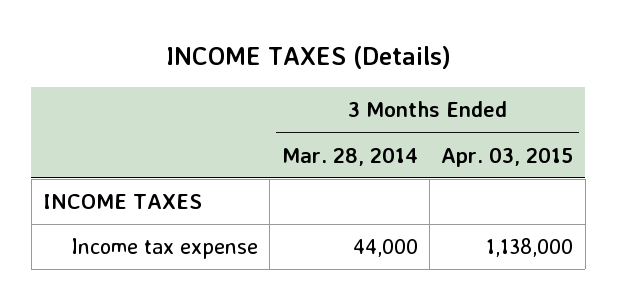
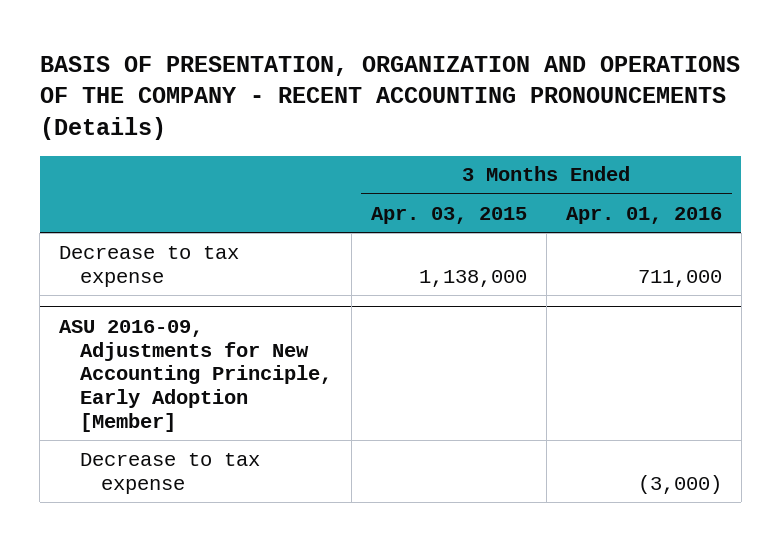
- INCOME TAXES (Details)
+ BASIS OF PRESENTATION, ORGANIZATION AND OPERATIONS OF THE COMPANY - RECENT ACCOUNTING PRONOUNCEMENTS (Details)
- | 3 Months Ended Mar. 28, 2014 | 3 Months Ended Apr. 03, 2015
+ | 3 Months Ended Apr. 03, 2015 | 3 Months Ended Apr. 01, 2016
- INCOME TAXES
- Income tax expense | 44,000 | 1,138,000
+ Decrease to tax expense | 1,138,000 | 711,000
+ ASU 2016-09, Adjustments for New Accounting Principle, Early Adoption [Member]
+ Decrease to tax expense | | (3,000)

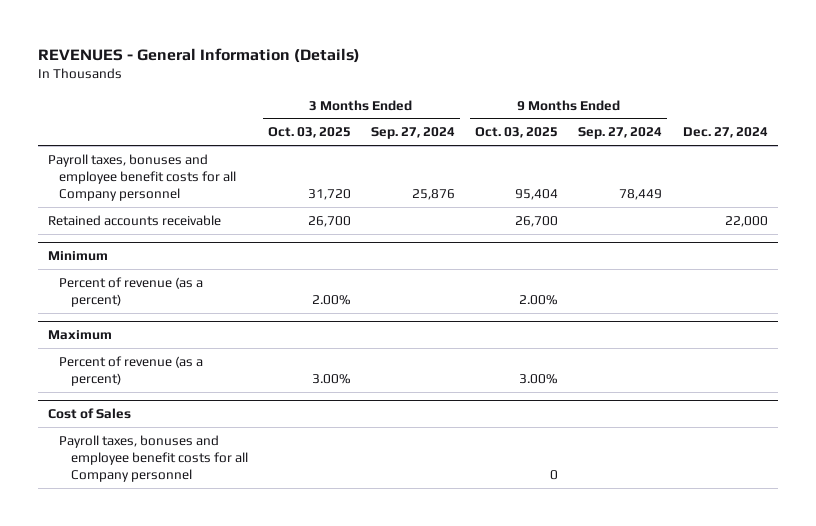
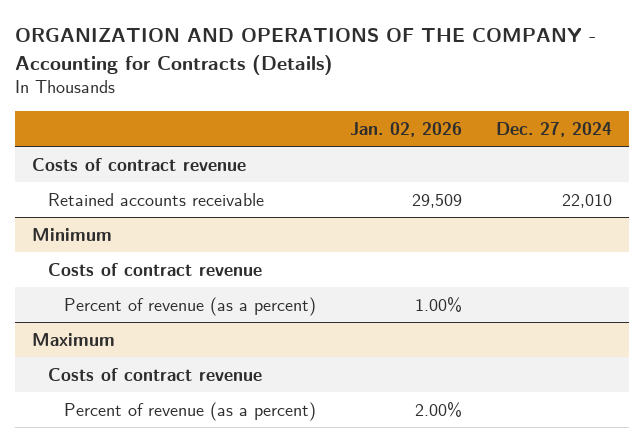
- REVENUES - General Information (Details)
+ ORGANIZATION AND OPERATIONS OF THE COMPANY - Accounting for Contracts (Details)
- | 3 Months Ended Oct. 03, 2025 | 3 Months Ended Sep. 27, 2024 | 9 Months Ended Oct. 03, 2025 | 9 Months Ended Sep. 27, 2024 | Dec. 27, 2024
+ | Jan. 02, 2026 | Dec. 27, 2024
- Payroll taxes, bonuses and employee benefit costs for all Company personnel | 31,720 | 25,876 | 95,404 | 78,449 |
- Retained accounts receivable | 26,700 | | 26,700 | | 22,000
+ Costs of contract revenue
+ Retained accounts receivable | 29,509 | 22,010
@ Minimum
+ Costs of contract revenue
@ Maximum
+ Costs of contract revenue
- Cost of Sales
- Payroll taxes, bonuses and employee benefit costs for all Company personnel | | | 0 | |

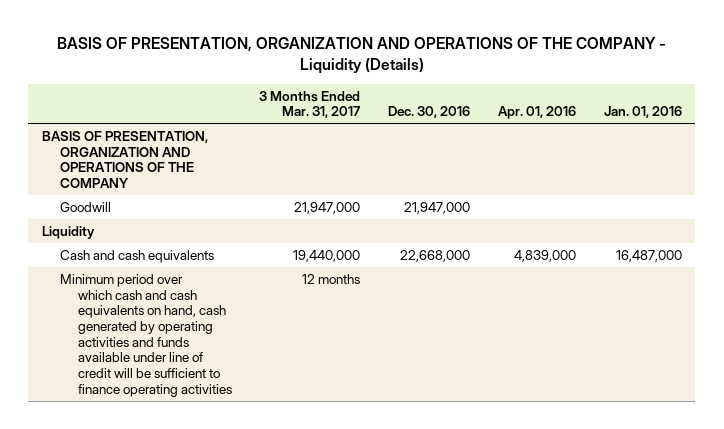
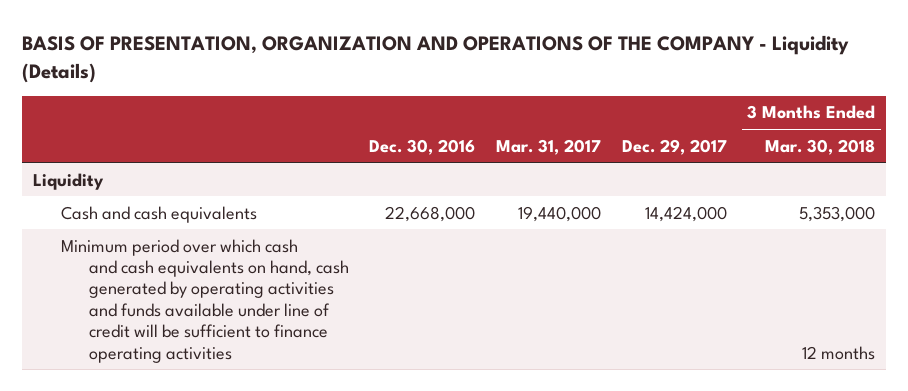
- | 3 Months Ended Mar. 31, 2017 | Dec. 30, 2016 | Apr. 01, 2016 | Jan. 01, 2016
+ | Dec. 30, 2016 | Mar. 31, 2017 | Dec. 29, 2017 | 3 Months Ended Mar. 30, 2018
- BASIS OF PRESENTATION, ORGANIZATION AND OPERATIONS OF THE COMPANY
- Goodwill | 21,947,000 | 21,947,000 | |

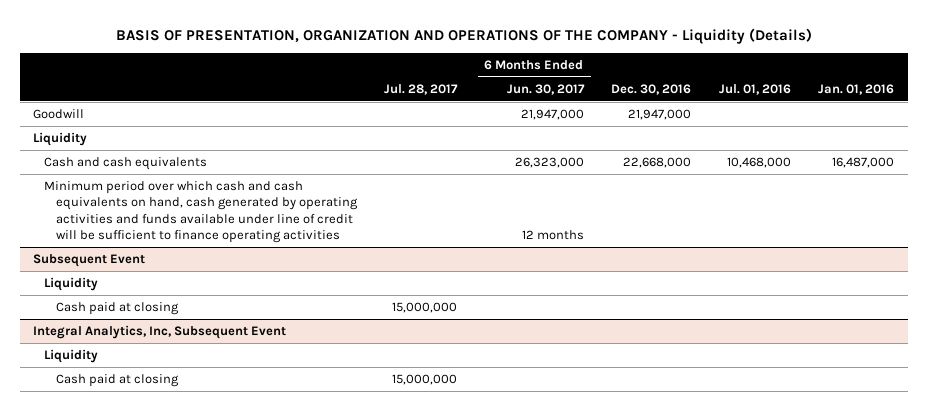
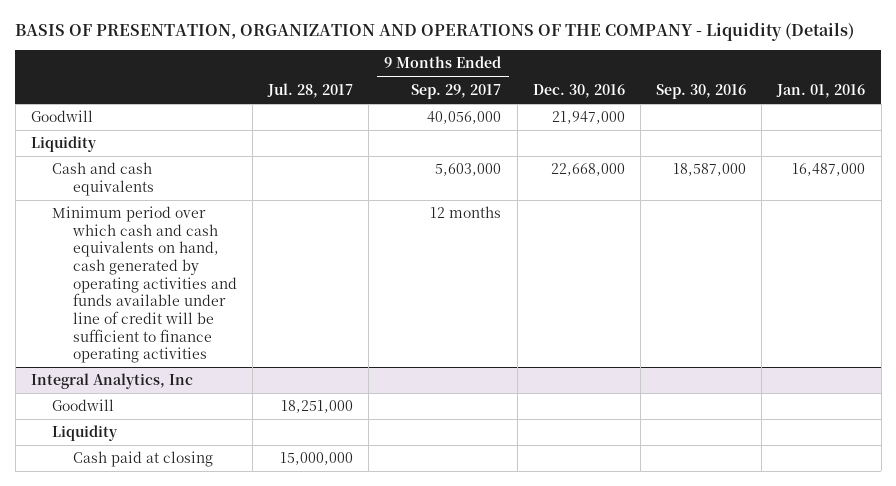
- | Jul. 28, 2017 | 6 Months Ended Jun. 30, 2017 | Dec. 30, 2016 | Jul. 01, 2016 | Jan. 01, 2016
+ | Jul. 28, 2017 | 9 Months Ended Sep. 29, 2017 | Dec. 30, 2016 | Sep. 30, 2016 | Jan. 01, 2016
- Subsequent Event
- Liquidity
- Cash paid at closing | 15,000,000 | | | |
- Integral Analytics, Inc, Subsequent Event
+ Integral Analytics, Inc
+ Goodwill | 18,251,000 | | | |

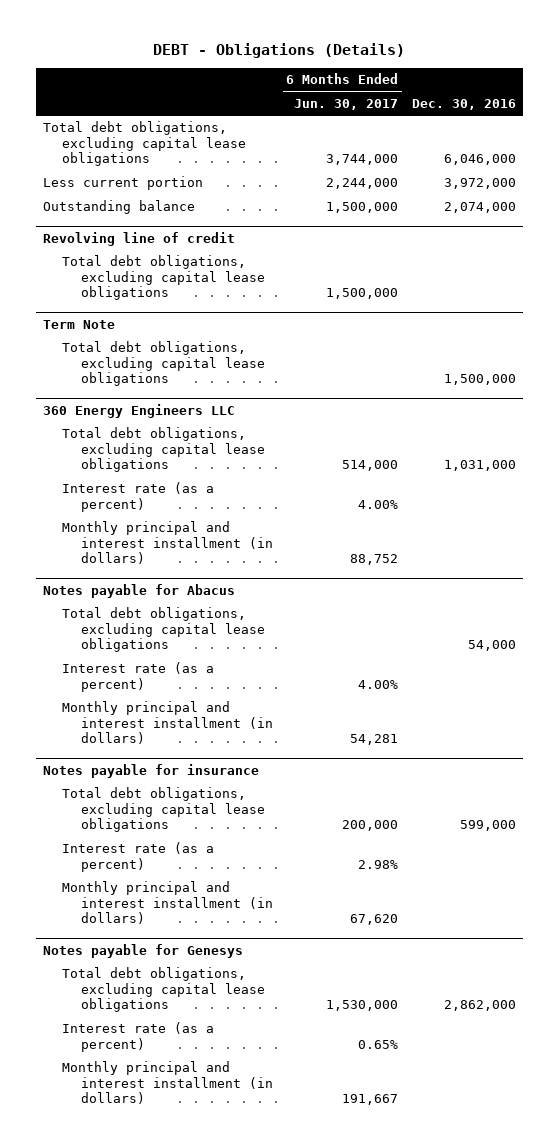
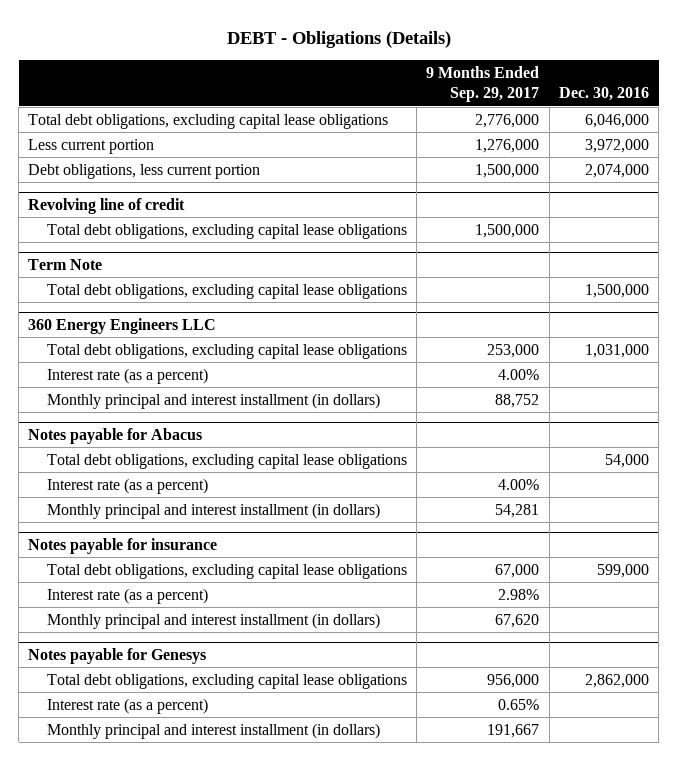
- | 6 Months Ended Jun. 30, 2017 | Dec. 30, 2016
+ | 9 Months Ended Sep. 29, 2017 | Dec. 30, 2016
- Outstanding balance | 1,500,000 | 2,074,000
+ Debt obligations, less current portion | 1,500,000 | 2,074,000

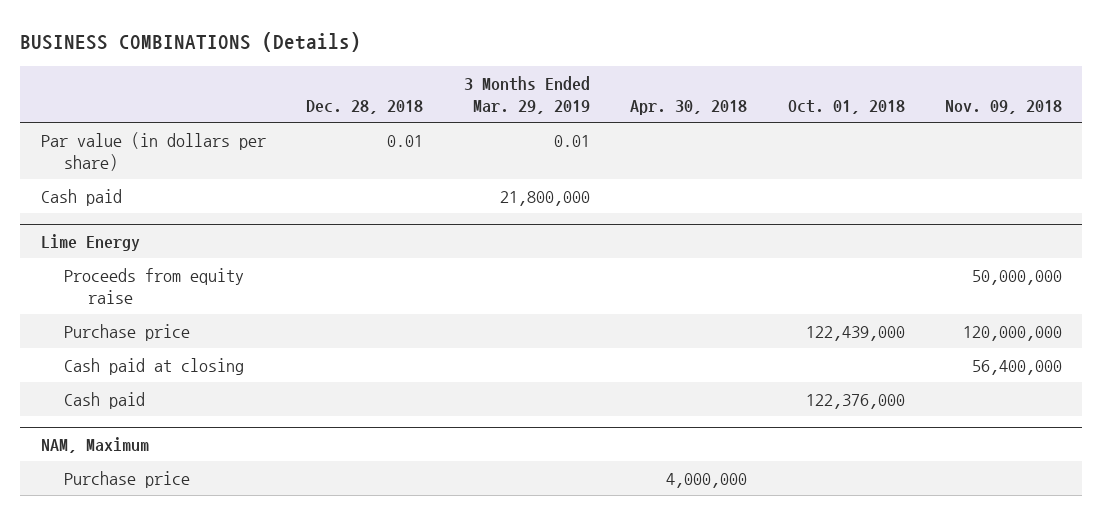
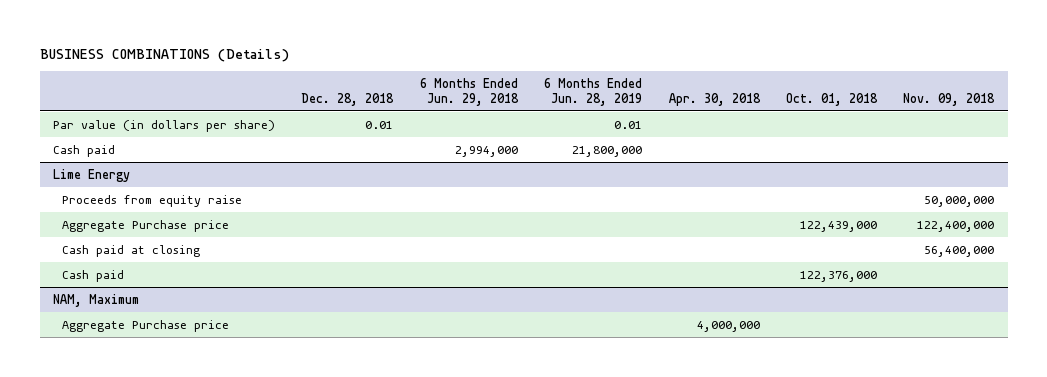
- | Dec. 28, 2018 | 3 Months Ended Mar. 29, 2019 | Apr. 30, 2018 | Oct. 01, 2018 | Nov. 09, 2018
+ | Dec. 28, 2018 | 6 Months Ended Jun. 29, 2018 | 6 Months Ended Jun. 28, 2019 | Apr. 30, 2018 | Oct. 01, 2018 | Nov. 09, 2018
@ Lime Energy
- Purchase price | | | | 122,439,000 | 120,000,000
+ Aggregate Purchase price | | | | | 122,439,000 | 122,400,000
@ NAM, Maximum
- Purchase price | | | 4,000,000 | |
+ Aggregate Purchase price | | | | 4,000,000 | |

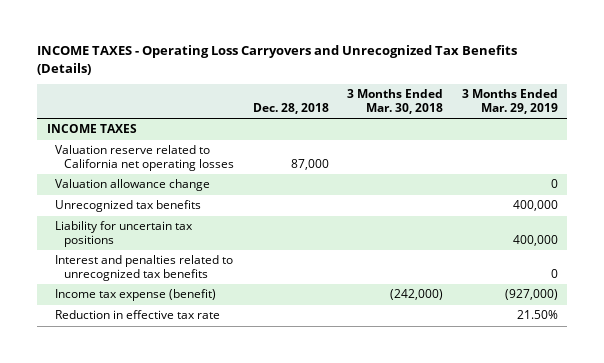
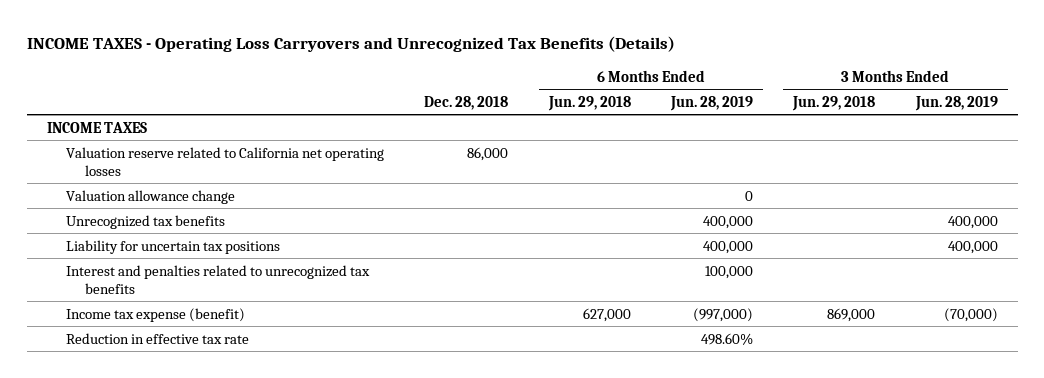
- | Dec. 28, 2018 | 3 Months Ended Mar. 30, 2018 | 3 Months Ended Mar. 29, 2019
+ | Dec. 28, 2018 | 6 Months Ended Jun. 29, 2018 | 6 Months Ended Jun. 28, 2019 | 3 Months Ended Jun. 29, 2018 | 3 Months Ended Jun. 28, 2019
- Valuation reserve related to California net operating losses | 87,000 | |
+ Valuation reserve related to California net operating losses | 86,000 | | | |

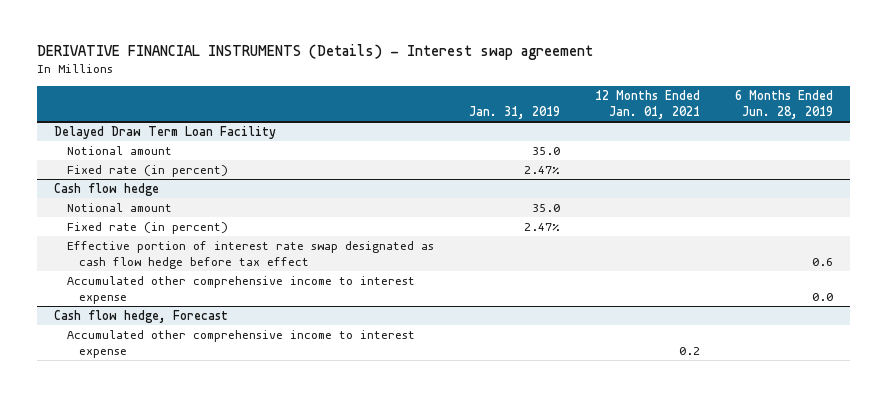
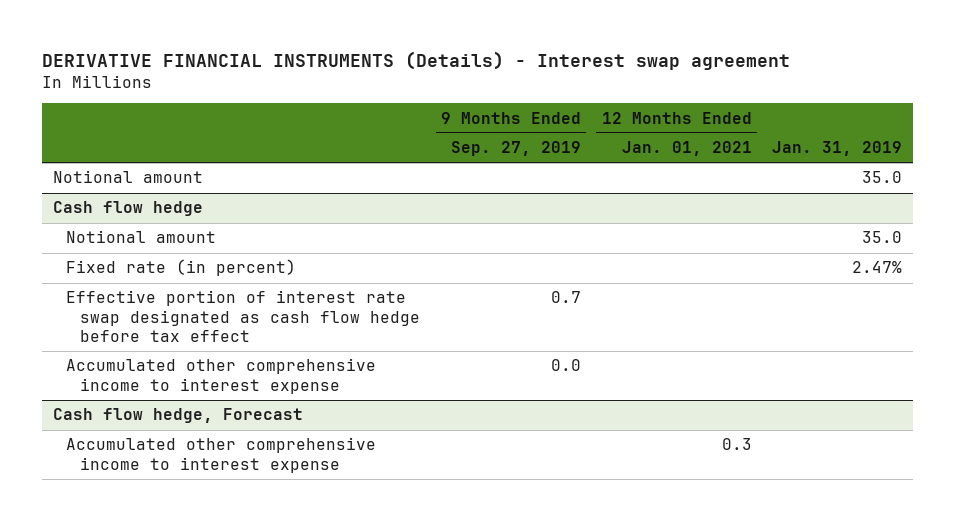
- | Jan. 31, 2019 | 12 Months Ended Jan. 01, 2021 | 6 Months Ended Jun. 28, 2019
+ | 9 Months Ended Sep. 27, 2019 | 12 Months Ended Jan. 01, 2021 | Jan. 31, 2019
- Delayed Draw Term Loan Facility
- Fixed rate (in percent) | 2.47% | |
@ Cash flow hedge, Forecast
- Accumulated other comprehensive income to interest expense | | 0.2 |
+ Accumulated other comprehensive income to interest expense | | 0.3 |

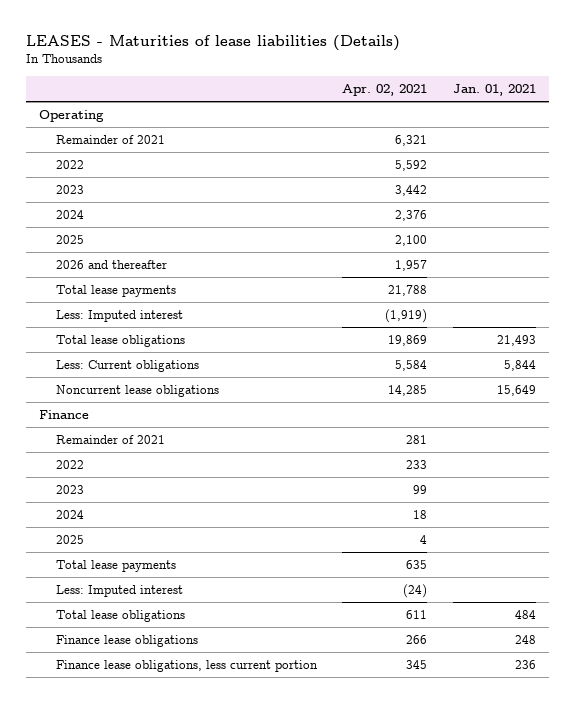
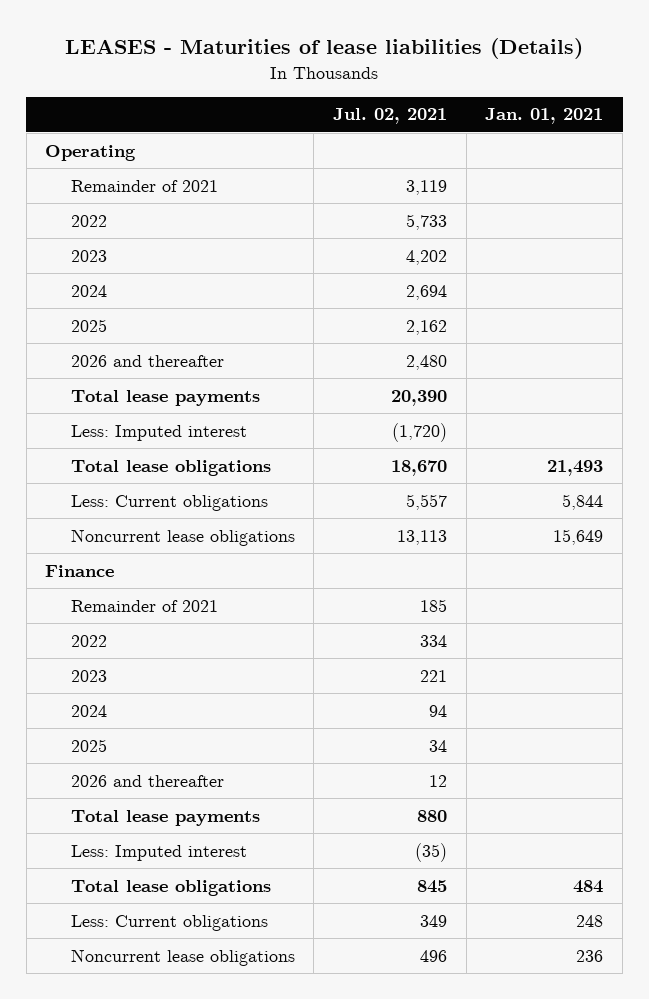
- | Apr. 02, 2021 | Jan. 01, 2021
+ | Jul. 02, 2021 | Jan. 01, 2021
+ 2026 and thereafter | 12 |
- Finance lease obligations | 266 | 248
- Finance lease obligations, less current portion | 345 | 236
+ Less: Current obligations | 349 | 248
+ Noncurrent lease obligations | 496 | 236

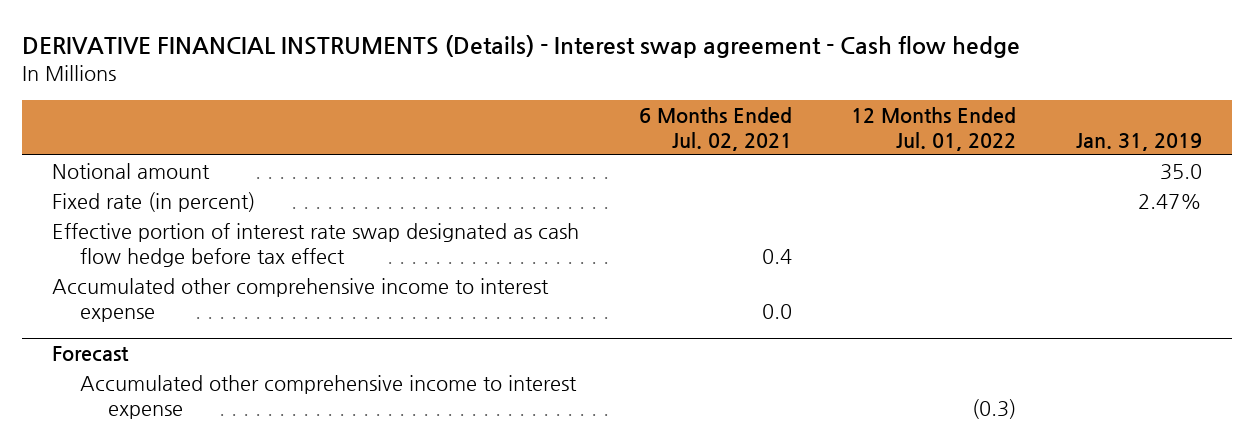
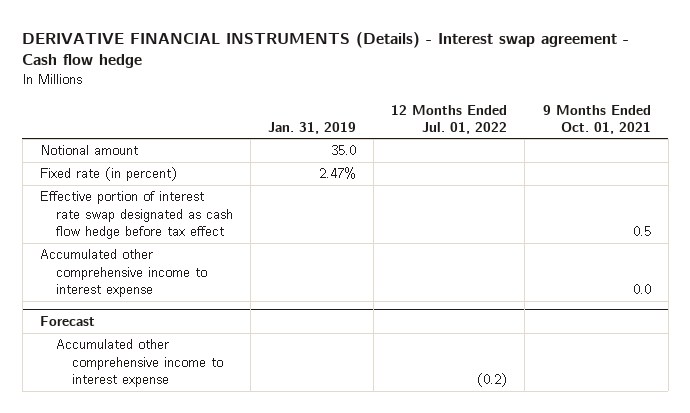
- | 6 Months Ended Jul. 02, 2021 | 12 Months Ended Jul. 01, 2022 | Jan. 31, 2019
+ | Jan. 31, 2019 | 12 Months Ended Jul. 01, 2022 | 9 Months Ended Oct. 01, 2021
@ Forecast
- Accumulated other comprehensive income to interest expense | | (0.3) |
+ Accumulated other comprehensive income to interest expense | | (0.2) |

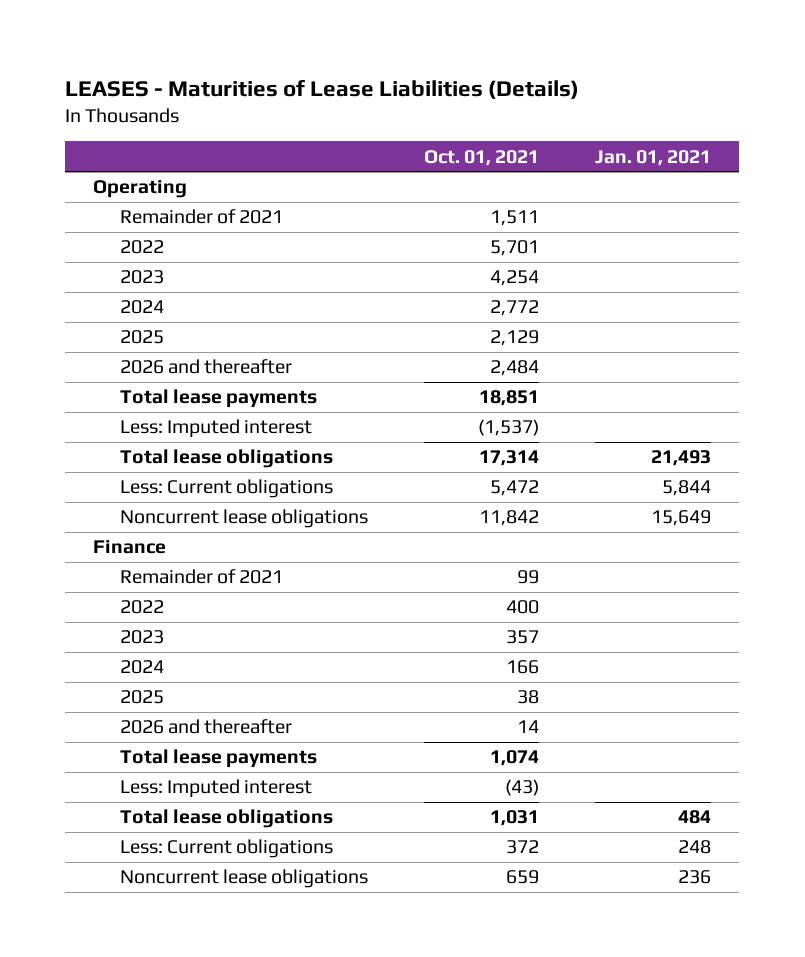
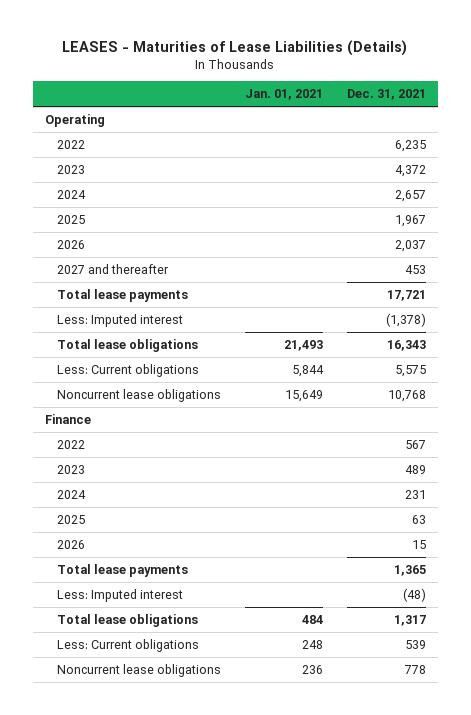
- | Oct. 01, 2021 | Jan. 01, 2021
+ | Jan. 01, 2021 | Dec. 31, 2021
- Remainder of 2021 | 1,511 |
- 2026 and thereafter | 2,484 |
+ 2026 | | 2,037
+ 2027 and thereafter | | 453
- Remainder of 2021 | 99 |
- 2026 and thereafter | 14 |
+ 2026 | | 15

